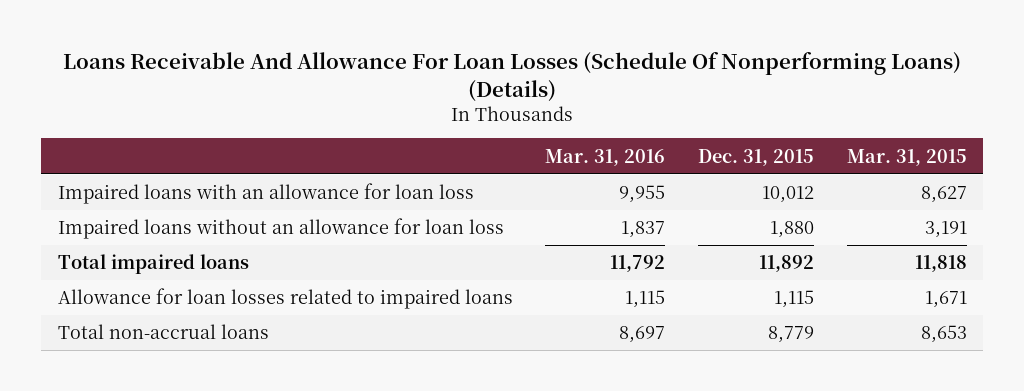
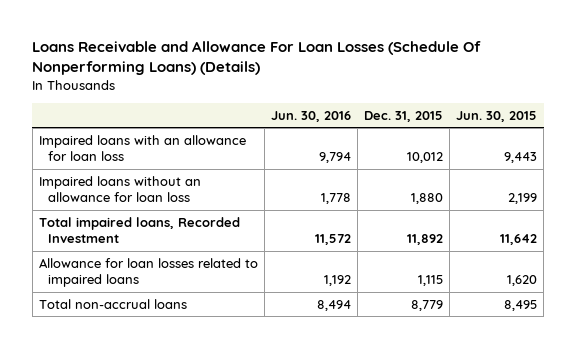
- Loans Receivable And Allowance For Loan Losses (Schedule Of Nonperforming Loans) (Details)
+ Loans Receivable and Allowance For Loan Losses (Schedule Of Nonperforming Loans) (Details)
- | Mar. 31, 2016 | Dec. 31, 2015 | Mar. 31, 2015
+ | Jun. 30, 2016 | Dec. 31, 2015 | Jun. 30, 2015
- Total impaired loans | 11,792 | 11,892 | 11,818
+ Total impaired loans, Recorded Investment | 11,572 | 11,892 | 11,642

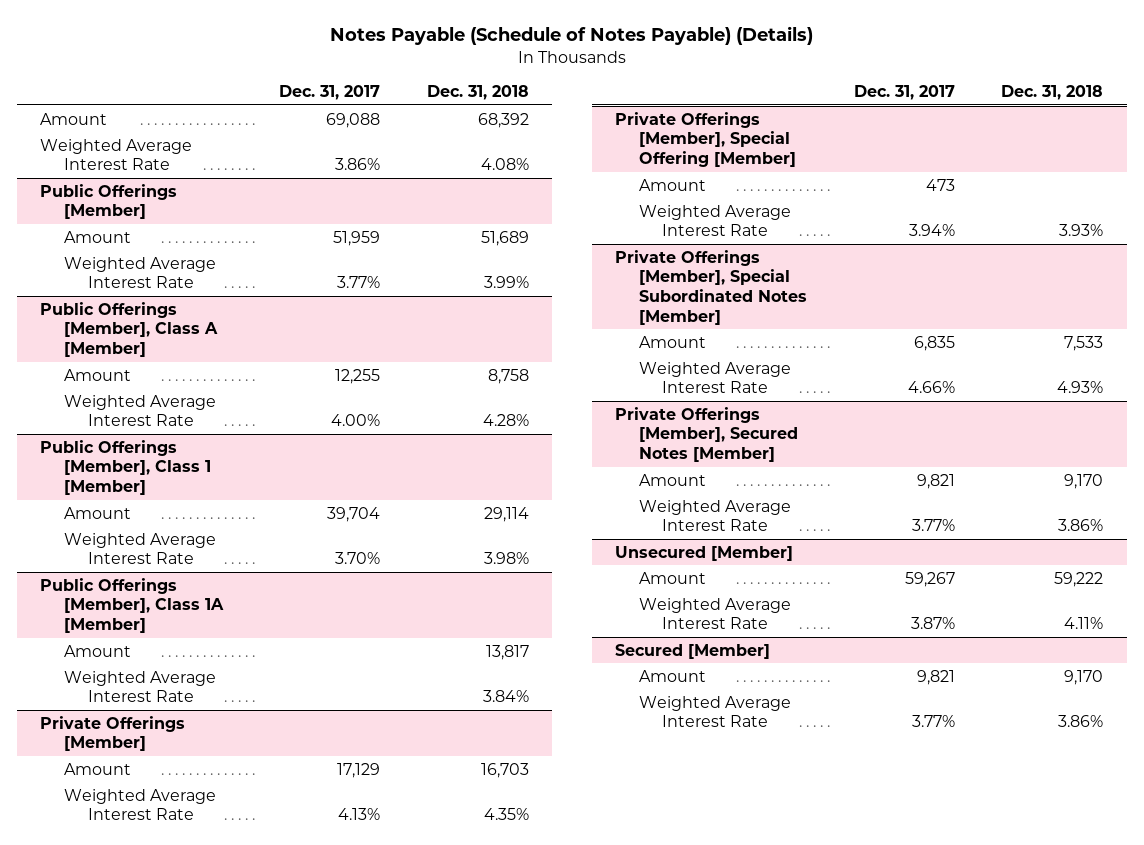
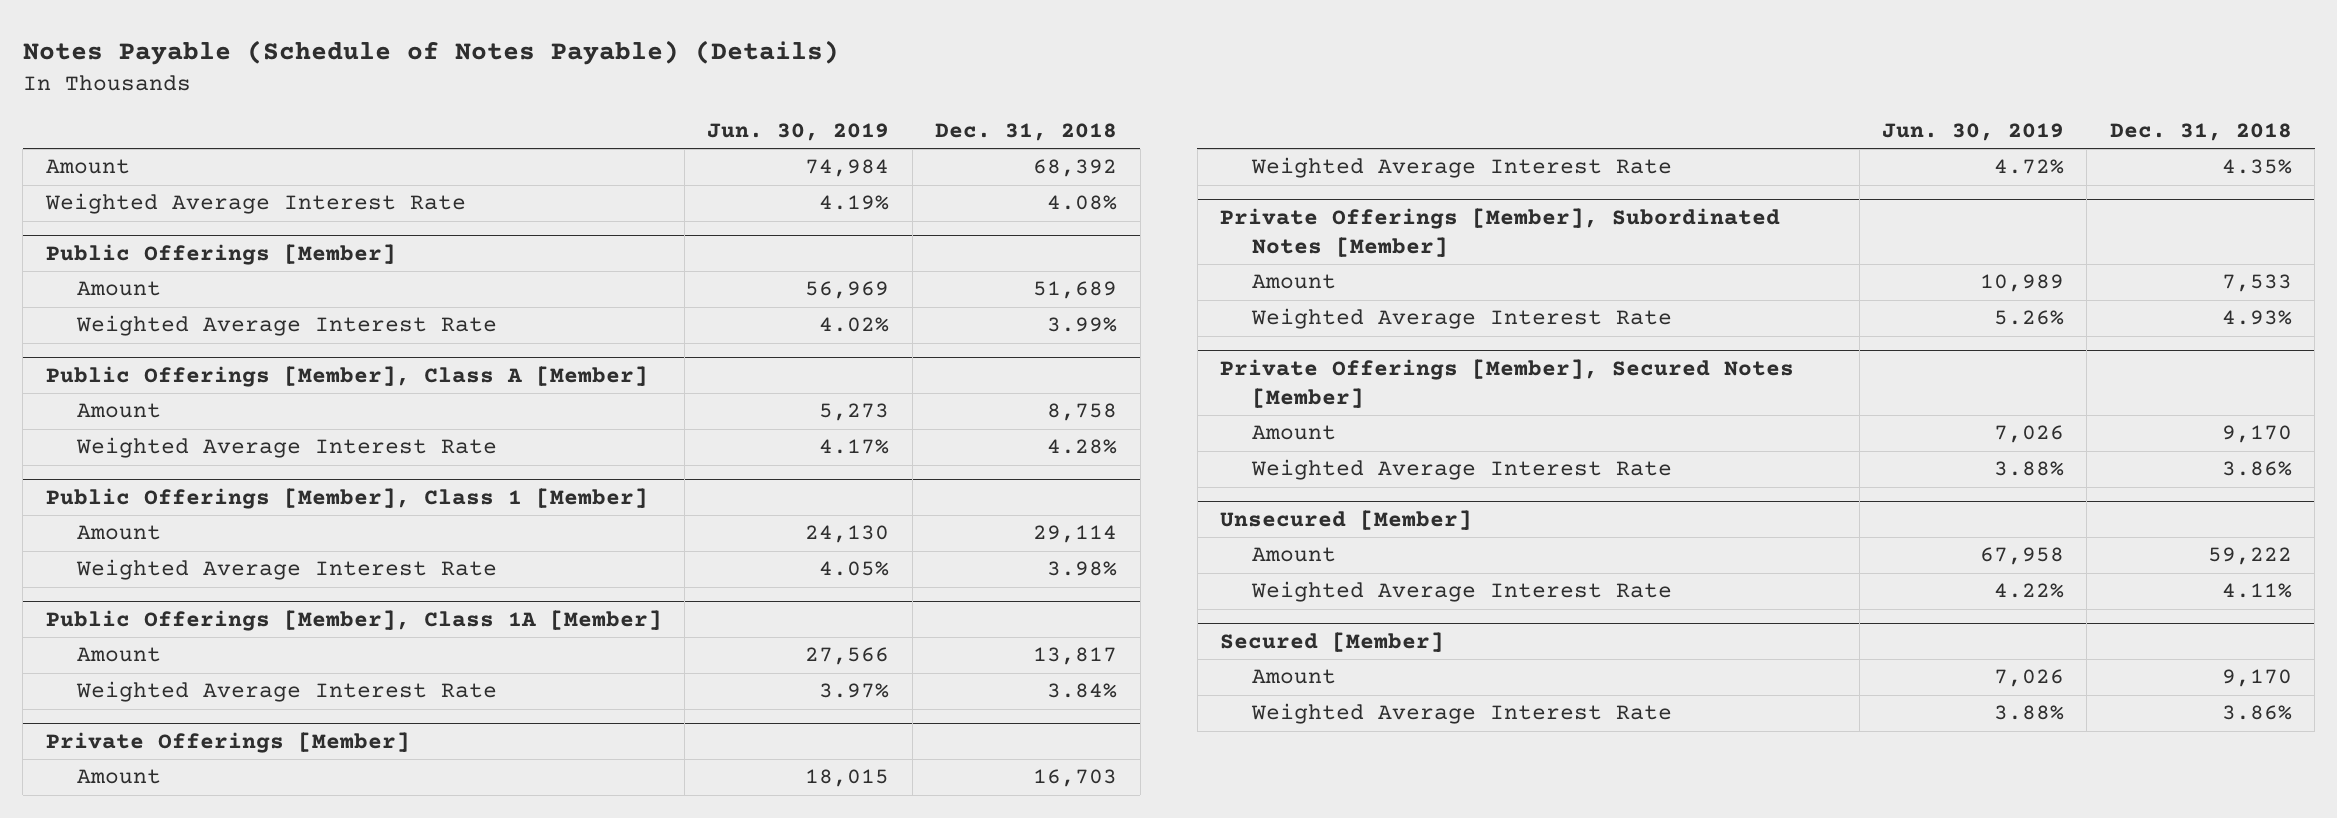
- | Dec. 31, 2017 | Dec. 31, 2018
+ | Jun. 30, 2019 | Dec. 31, 2018
- Private Offerings [Member], Special Offering [Member]
- Amount | 473 |
- Weighted Average Interest Rate | 3.94% | 3.93%
- Private Offerings [Member], Special Subordinated Notes [Member]
+ Private Offerings [Member], Subordinated Notes [Member]

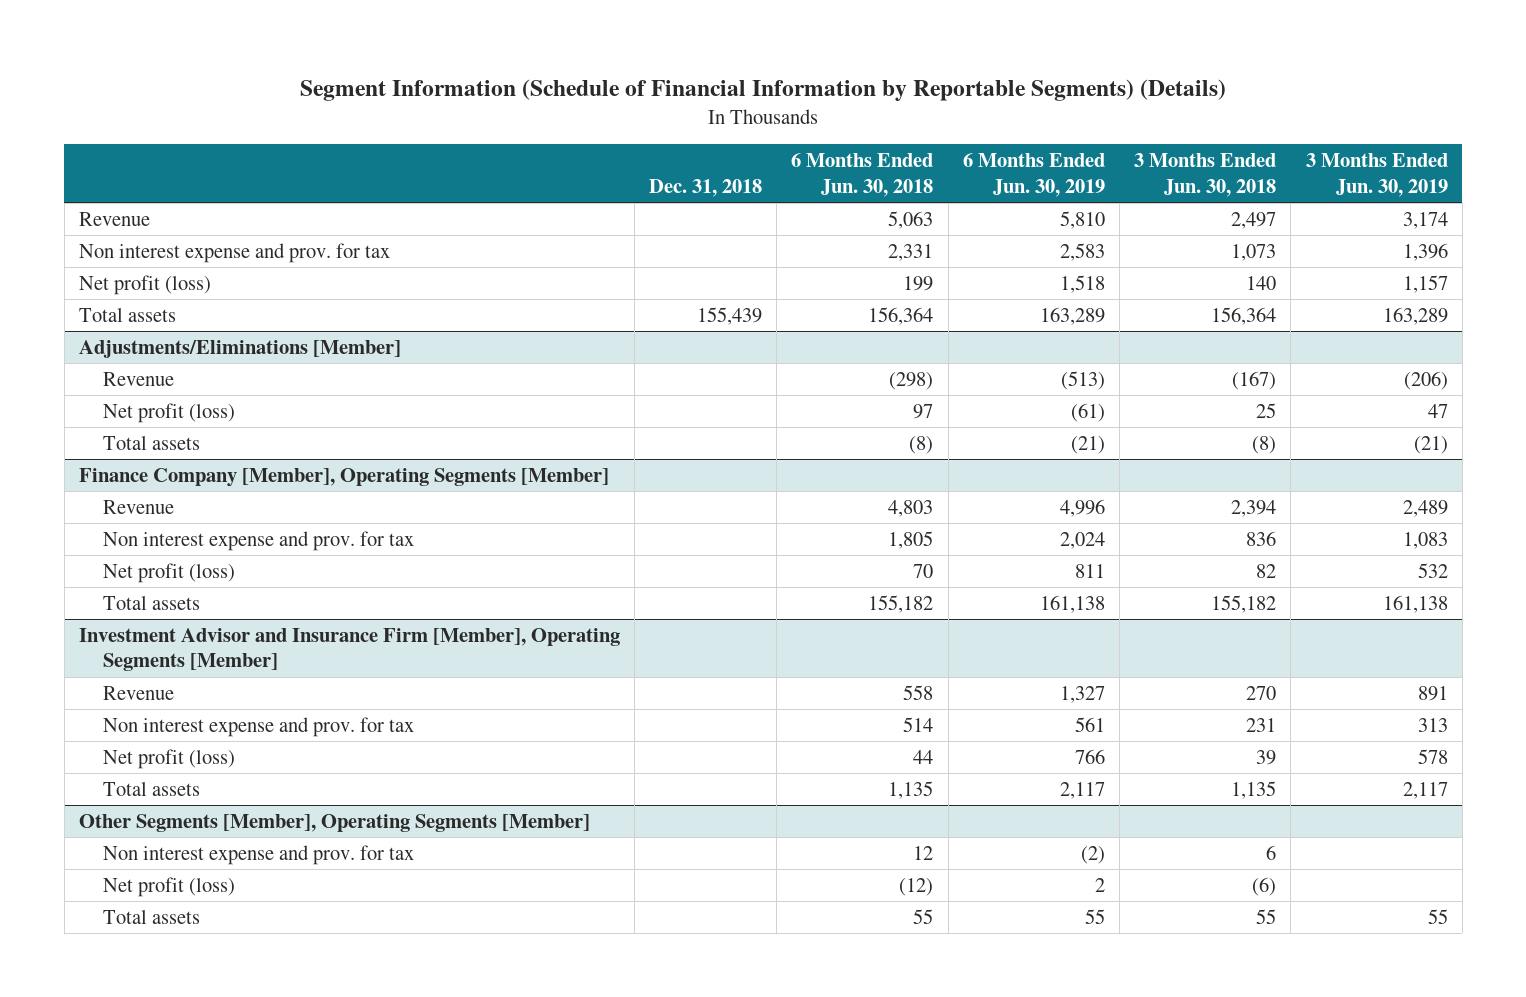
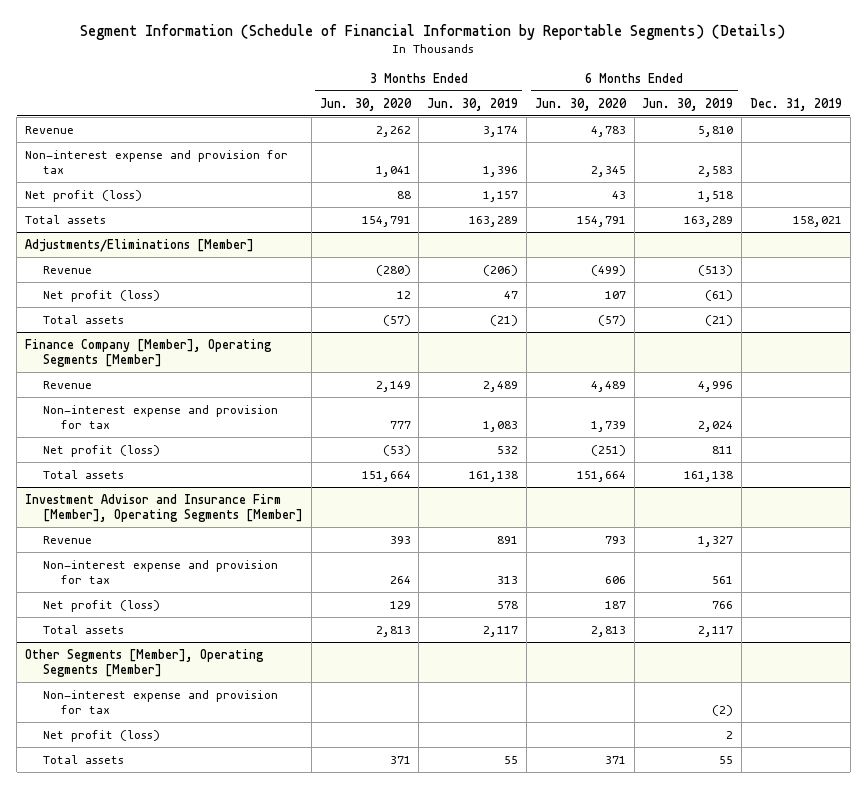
- | Dec. 31, 2018 | 6 Months Ended Jun. 30, 2018 | 6 Months Ended Jun. 30, 2019 | 3 Months Ended Jun. 30, 2018 | 3 Months Ended Jun. 30, 2019
+ | 3 Months Ended Jun. 30, 2020 | 3 Months Ended Jun. 30, 2019 | 6 Months Ended Jun. 30, 2020 | 6 Months Ended Jun. 30, 2019 | Dec. 31, 2019
- Non interest expense and prov. for tax | | 2,331 | 2,583 | 1,073 | 1,396
+ Non-interest expense and provision for tax | 1,041 | 1,396 | 2,345 | 2,583 |
@ Finance Company [Member], Operating Segments [Member]
- Non interest expense and prov. for tax | | 1,805 | 2,024 | 836 | 1,083
+ Non-interest expense and provision for tax | 777 | 1,083 | 1,739 | 2,024 |
@ Investment Advisor and Insurance Firm [Member], Operating Segments [Member]
- Non interest expense and prov. for tax | | 514 | 561 | 231 | 313
+ Non-interest expense and provision for tax | 264 | 313 | 606 | 561 |
@ Other Segments [Member], Operating Segments [Member]
- Non interest expense and prov. for tax | | 12 | (2) | 6 |
+ Non-interest expense and provision for tax | | | | (2) |

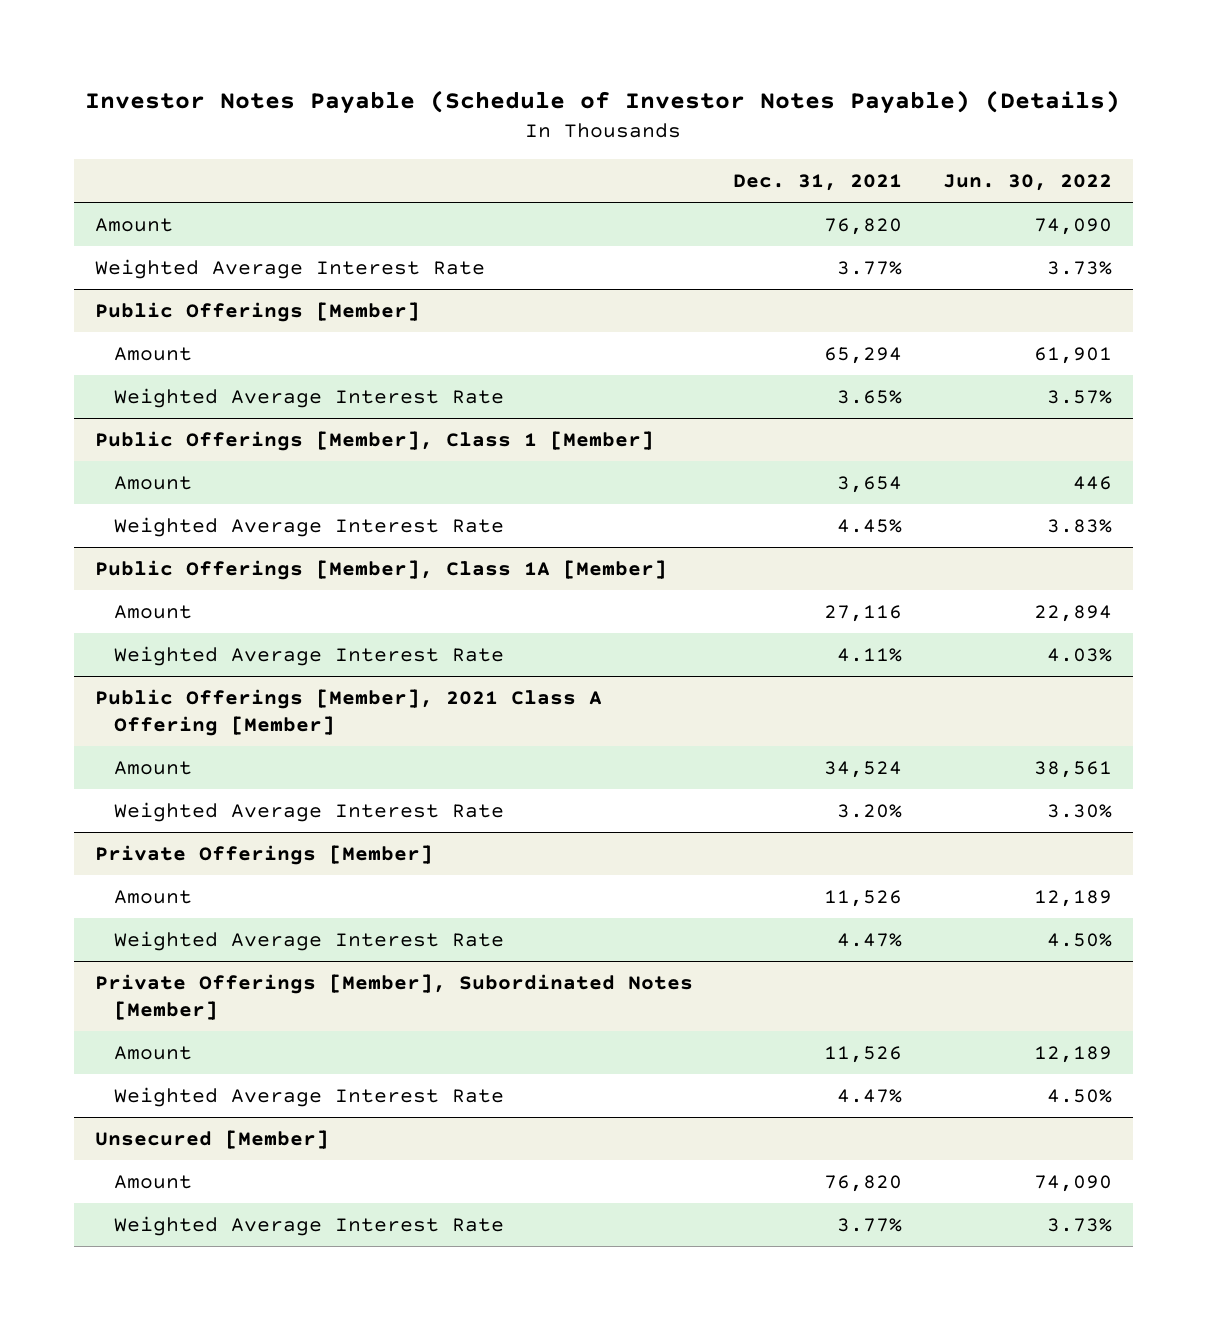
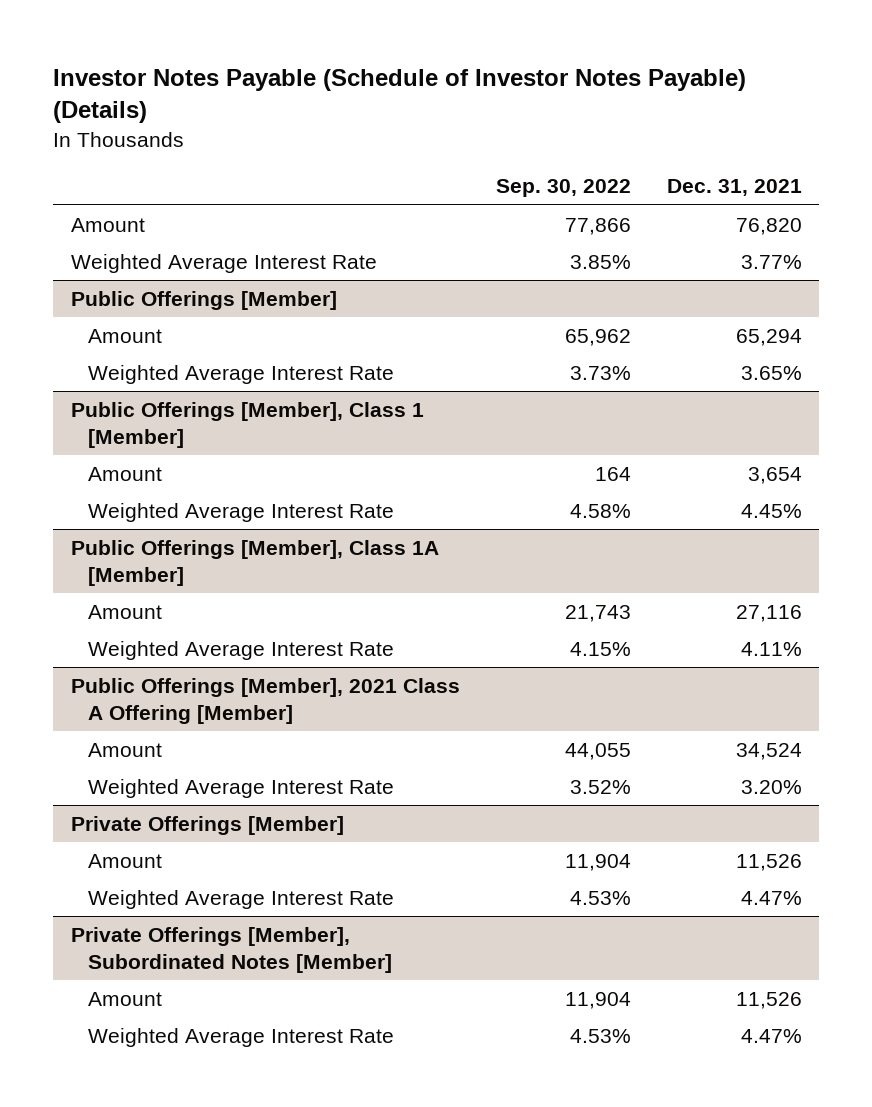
- | Dec. 31, 2021 | Jun. 30, 2022
+ | Sep. 30, 2022 | Dec. 31, 2021
- Unsecured [Member]
- Amount | 76,820 | 74,090
- Weighted Average Interest Rate | 3.77% | 3.73%

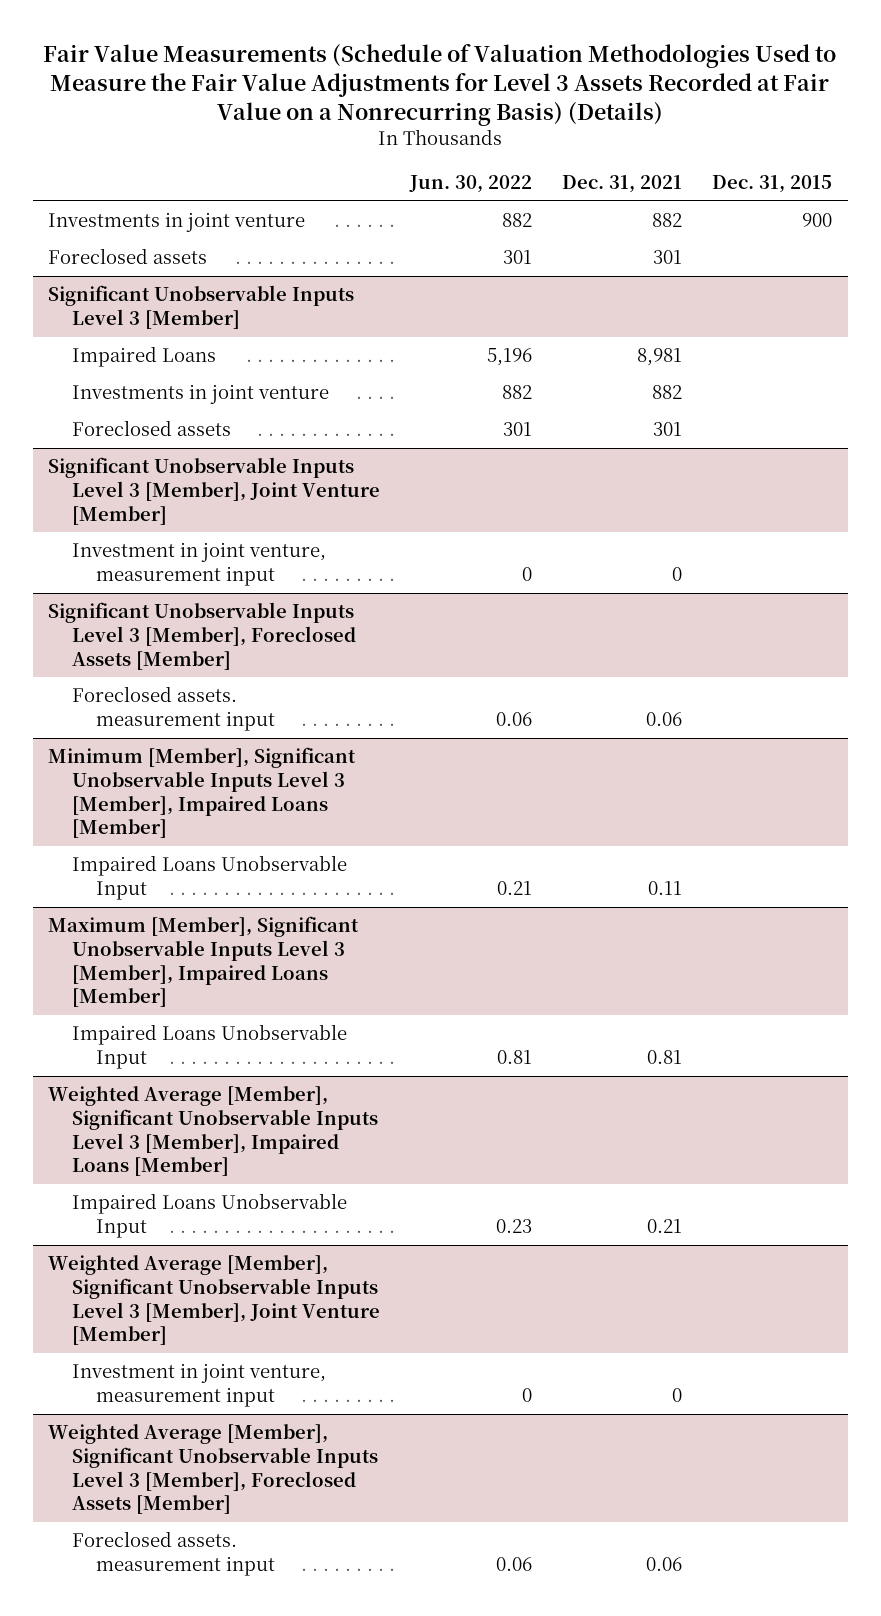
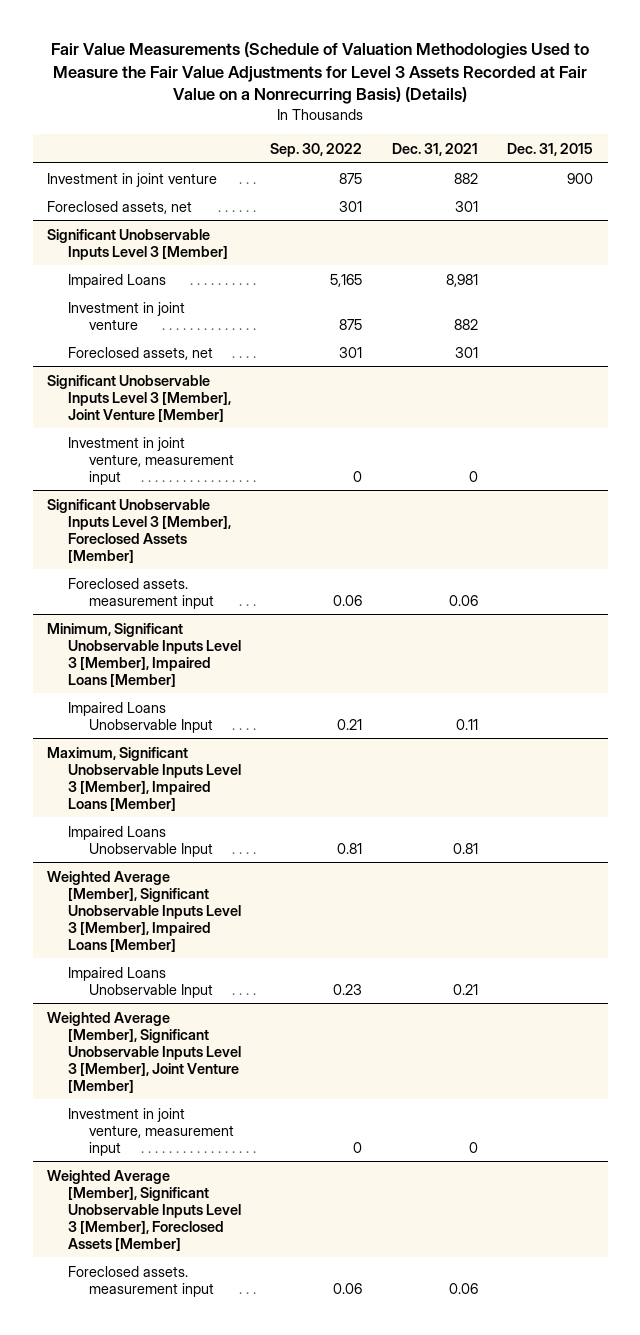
- | Jun. 30, 2022 | Dec. 31, 2021 | Dec. 31, 2015
+ | Sep. 30, 2022 | Dec. 31, 2021 | Dec. 31, 2015
- Investments in joint venture | 882 | 882 | 900
- Foreclosed assets | 301 | 301 |
+ Investment in joint venture | 875 | 882 | 900
+ Foreclosed assets, net | 301 | 301 |
@ Significant Unobservable Inputs Level 3 [Member]
- Investments in joint venture | 882 | 882 |
- Foreclosed assets | 301 | 301 |
+ Investment in joint venture | 875 | 882 |
+ Foreclosed assets, net | 301 | 301 |
- Minimum [Member], Significant Unobservable Inputs Level 3 [Member], Impaired Loans [Member]
+ Minimum, Significant Unobservable Inputs Level 3 [Member], Impaired Loans [Member]
- Maximum [Member], Significant Unobservable Inputs Level 3 [Member], Impaired Loans [Member]
+ Maximum, Significant Unobservable Inputs Level 3 [Member], Impaired Loans [Member]

